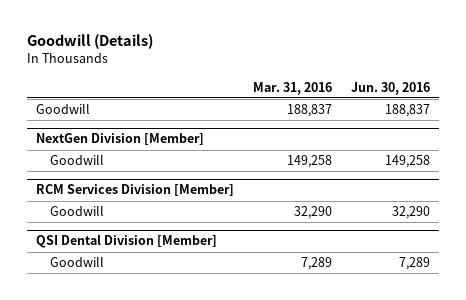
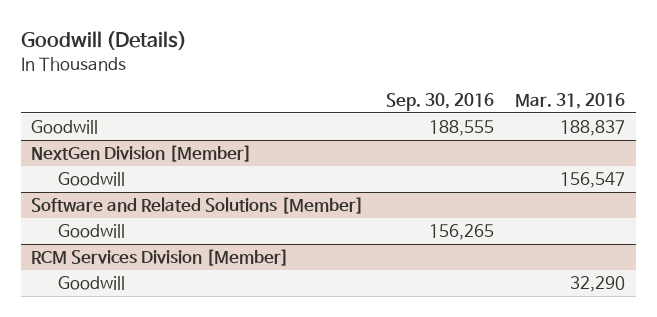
- | Mar. 31, 2016 | Jun. 30, 2016
+ | Sep. 30, 2016 | Mar. 31, 2016
@ NextGen Division [Member]
- Goodwill | 149,258 | 149,258
+ Goodwill | | 156,547
+ Software and Related Solutions [Member]
+ Goodwill | 156,265 |
- QSI Dental Division [Member]
- Goodwill | 7,289 | 7,289

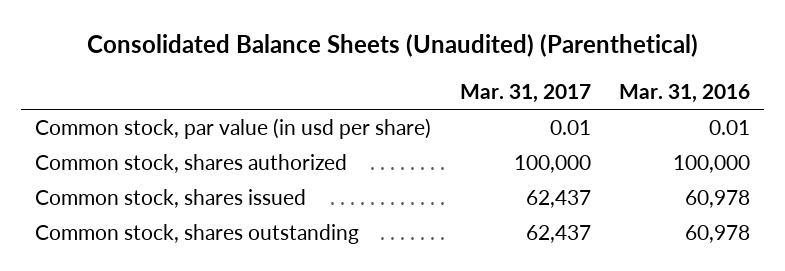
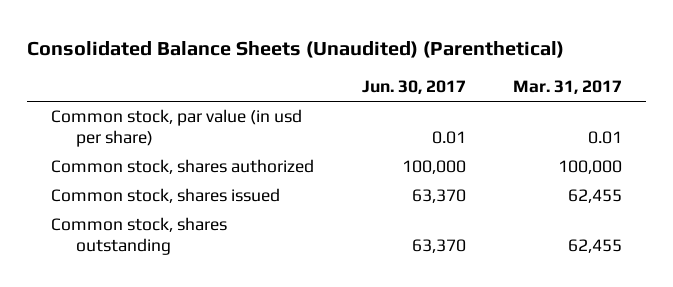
- | Mar. 31, 2017 | Mar. 31, 2016
+ | Jun. 30, 2017 | Mar. 31, 2017
- Common stock, shares issued | 62,437 | 60,978
- Common stock, shares outstanding | 62,437 | 60,978
+ Common stock, shares issued | 63,370 | 62,455
+ Common stock, shares outstanding | 63,370 | 62,455

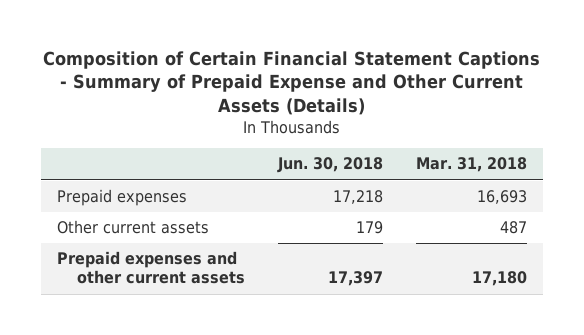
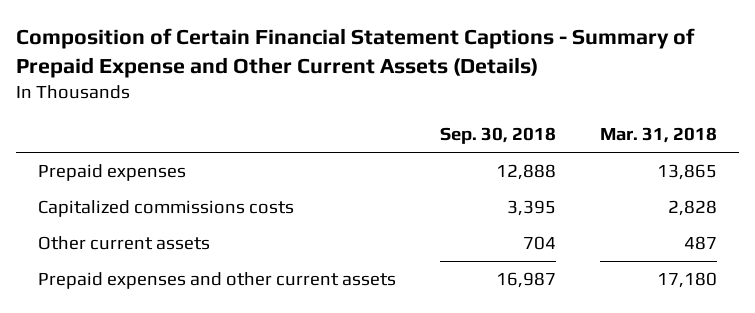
- | Jun. 30, 2018 | Mar. 31, 2018
+ | Sep. 30, 2018 | Mar. 31, 2018
- Prepaid expenses | 17,218 | 16,693
+ Prepaid expenses | 12,888 | 13,865
+ Capitalized commissions costs | 3,395 | 2,828

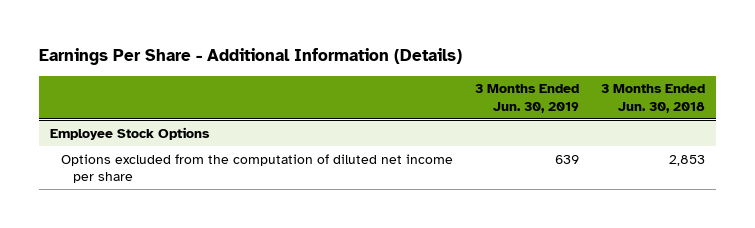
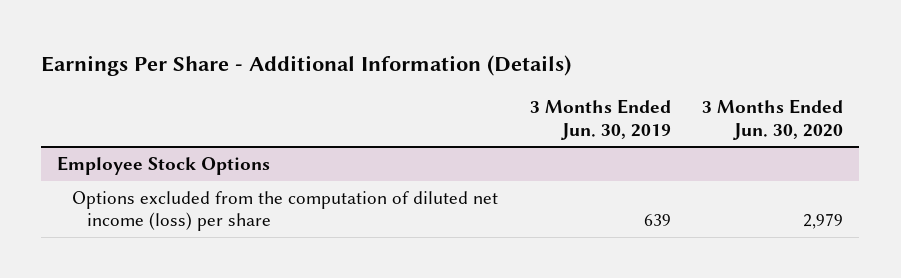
- | 3 Months Ended Jun. 30, 2019 | 3 Months Ended Jun. 30, 2018
+ | 3 Months Ended Jun. 30, 2019 | 3 Months Ended Jun. 30, 2020
@ Employee Stock Options
- Options excluded from the computation of diluted net income per share | 639 | 2,853
+ Options excluded from the computation of diluted net income (loss) per share | 639 | 2,979

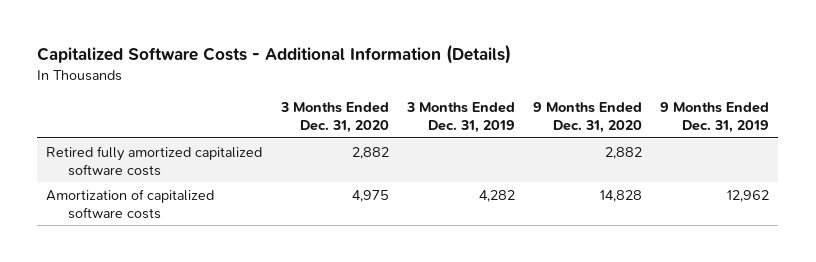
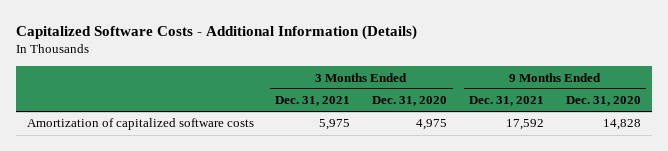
- | 3 Months Ended Dec. 31, 2020 | 3 Months Ended Dec. 31, 2019 | 9 Months Ended Dec. 31, 2020 | 9 Months Ended Dec. 31, 2019
+ | 3 Months Ended Dec. 31, 2021 | 3 Months Ended Dec. 31, 2020 | 9 Months Ended Dec. 31, 2021 | 9 Months Ended Dec. 31, 2020
- Retired fully amortized capitalized software costs | 2,882 | | 2,882 |

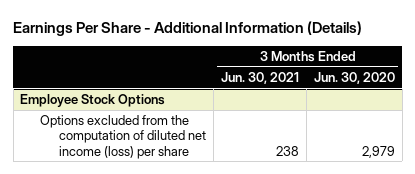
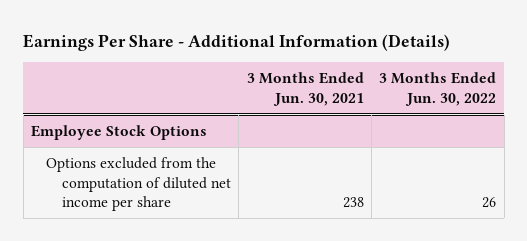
- | 3 Months Ended Jun. 30, 2021 | 3 Months Ended Jun. 30, 2020
+ | 3 Months Ended Jun. 30, 2021 | 3 Months Ended Jun. 30, 2022
@ Employee Stock Options
- Options excluded from the computation of diluted net income (loss) per share | 238 | 2,979
+ Options excluded from the computation of diluted net income per share | 238 | 26

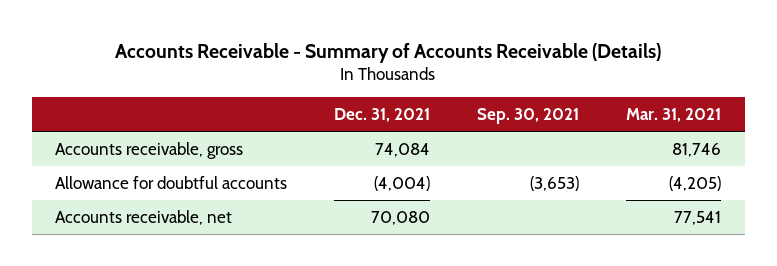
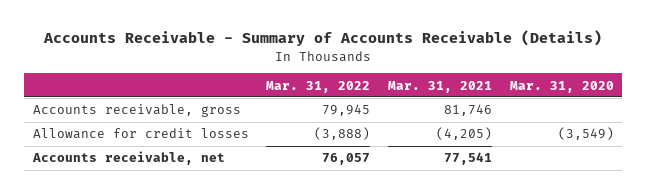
- | Dec. 31, 2021 | Sep. 30, 2021 | Mar. 31, 2021
+ | Mar. 31, 2022 | Mar. 31, 2021 | Mar. 31, 2020
- Allowance for doubtful accounts | (4,004) | (3,653) | (4,205)
+ Allowance for credit losses | (3,888) | (4,205) | (3,549)

